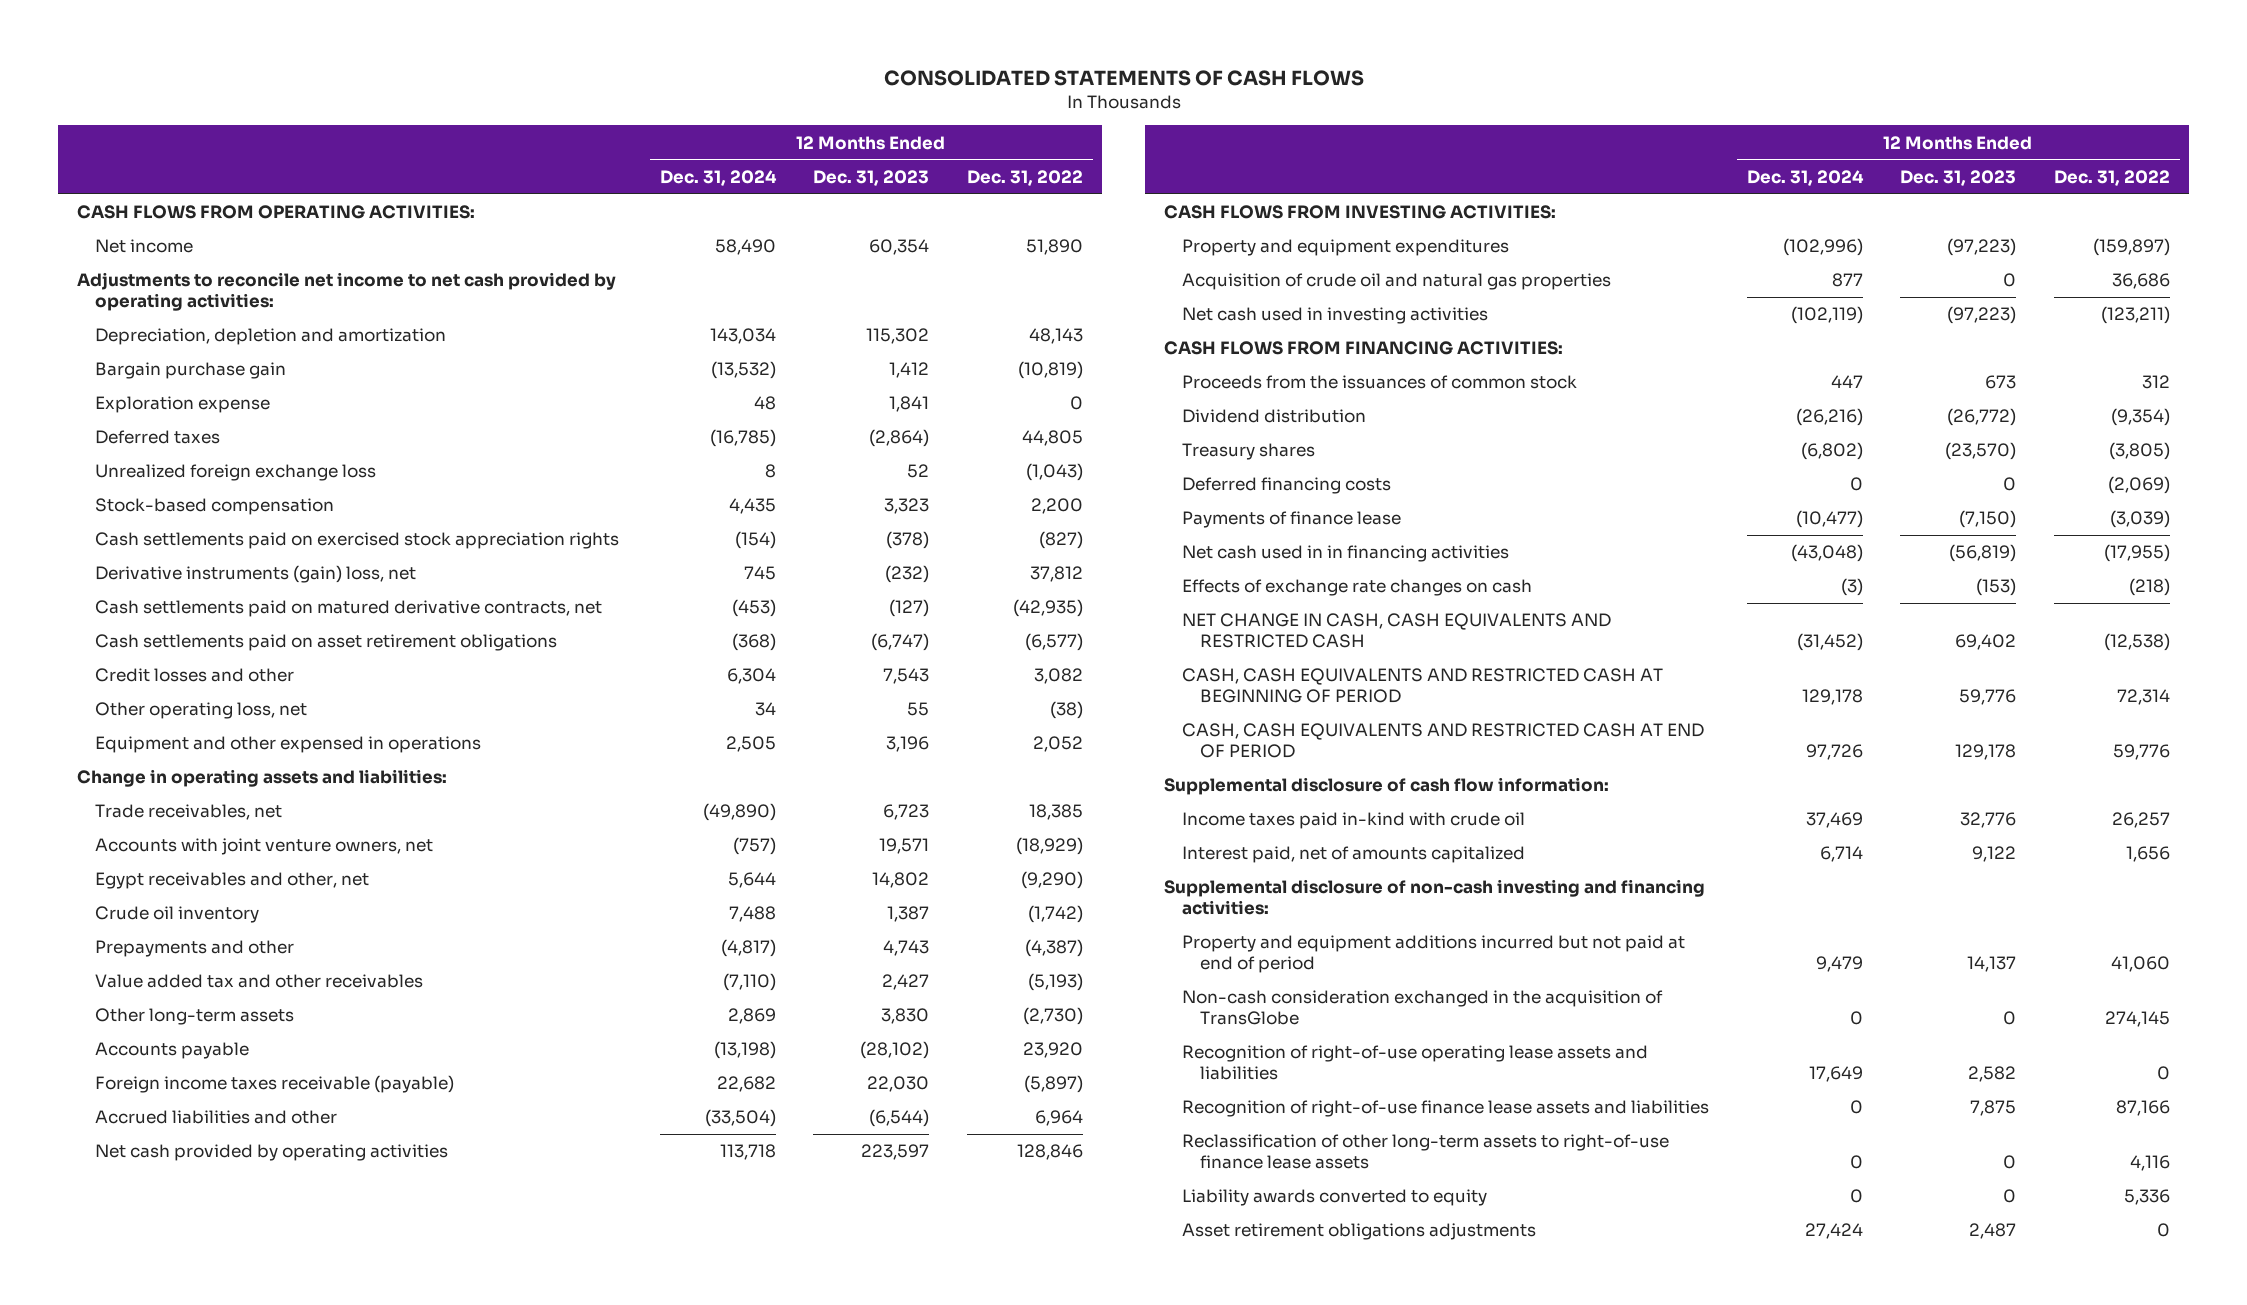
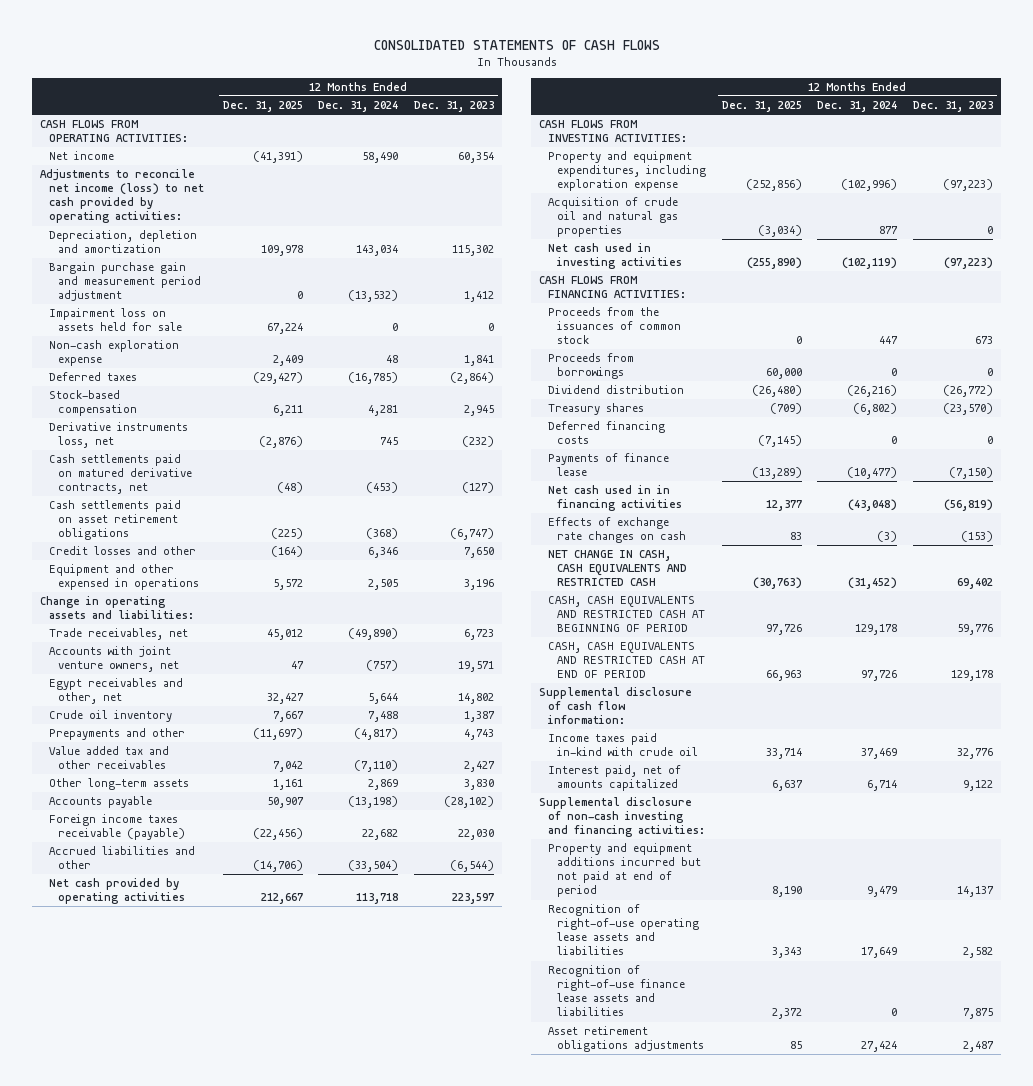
- | 12 Months Ended Dec. 31, 2024 | 12 Months Ended Dec. 31, 2023 | 12 Months Ended Dec. 31, 2022
+ | 12 Months Ended Dec. 31, 2025 | 12 Months Ended Dec. 31, 2024 | 12 Months Ended Dec. 31, 2023
- Adjustments to reconcile net income to net cash provided by operating activities:
+ Adjustments to reconcile net income (loss) to net cash provided by operating activities:
- Bargain purchase gain | (13,532) | 1,412 | (10,819)
- Exploration expense | 48 | 1,841 | 0
+ Bargain purchase gain and measurement period adjustment | 0 | (13,532) | 1,412
+ Impairment loss on assets held for sale | 67,224 | 0 | 0
+ Non-cash exploration expense | 2,409 | 48 | 1,841
- Unrealized foreign exchange loss | 8 | 52 | (1,043)
- Stock-based compensation | 4,435 | 3,323 | 2,200
- Cash settlements paid on exercised stock appreciation rights | (154) | (378) | (827)
- Derivative instruments (gain) loss, net | 745 | (232) | 37,812
+ Stock-based compensation | 6,211 | 4,281 | 2,945
+ Derivative instruments loss, net | (2,876) | 745 | (232)
- Credit losses and other | 6,304 | 7,543 | 3,082
- Other operating loss, net | 34 | 55 | (38)
+ Credit losses and other | (164) | 6,346 | 7,650
- Property and equipment expenditures | (102,996) | (97,223) | (159,897)
+ Property and equipment expenditures, including exploration expense | (252,856) | (102,996) | (97,223)
+ Proceeds from borrowings | 60,000 | 0 | 0
- Non-cash consideration exchanged in the acquisition of TransGlobe | 0 | 0 | 274,145
- Reclassification of other long-term assets to right-of-use finance lease assets | 0 | 0 | 4,116
- Liability awards converted to equity | 0 | 0 | 5,336

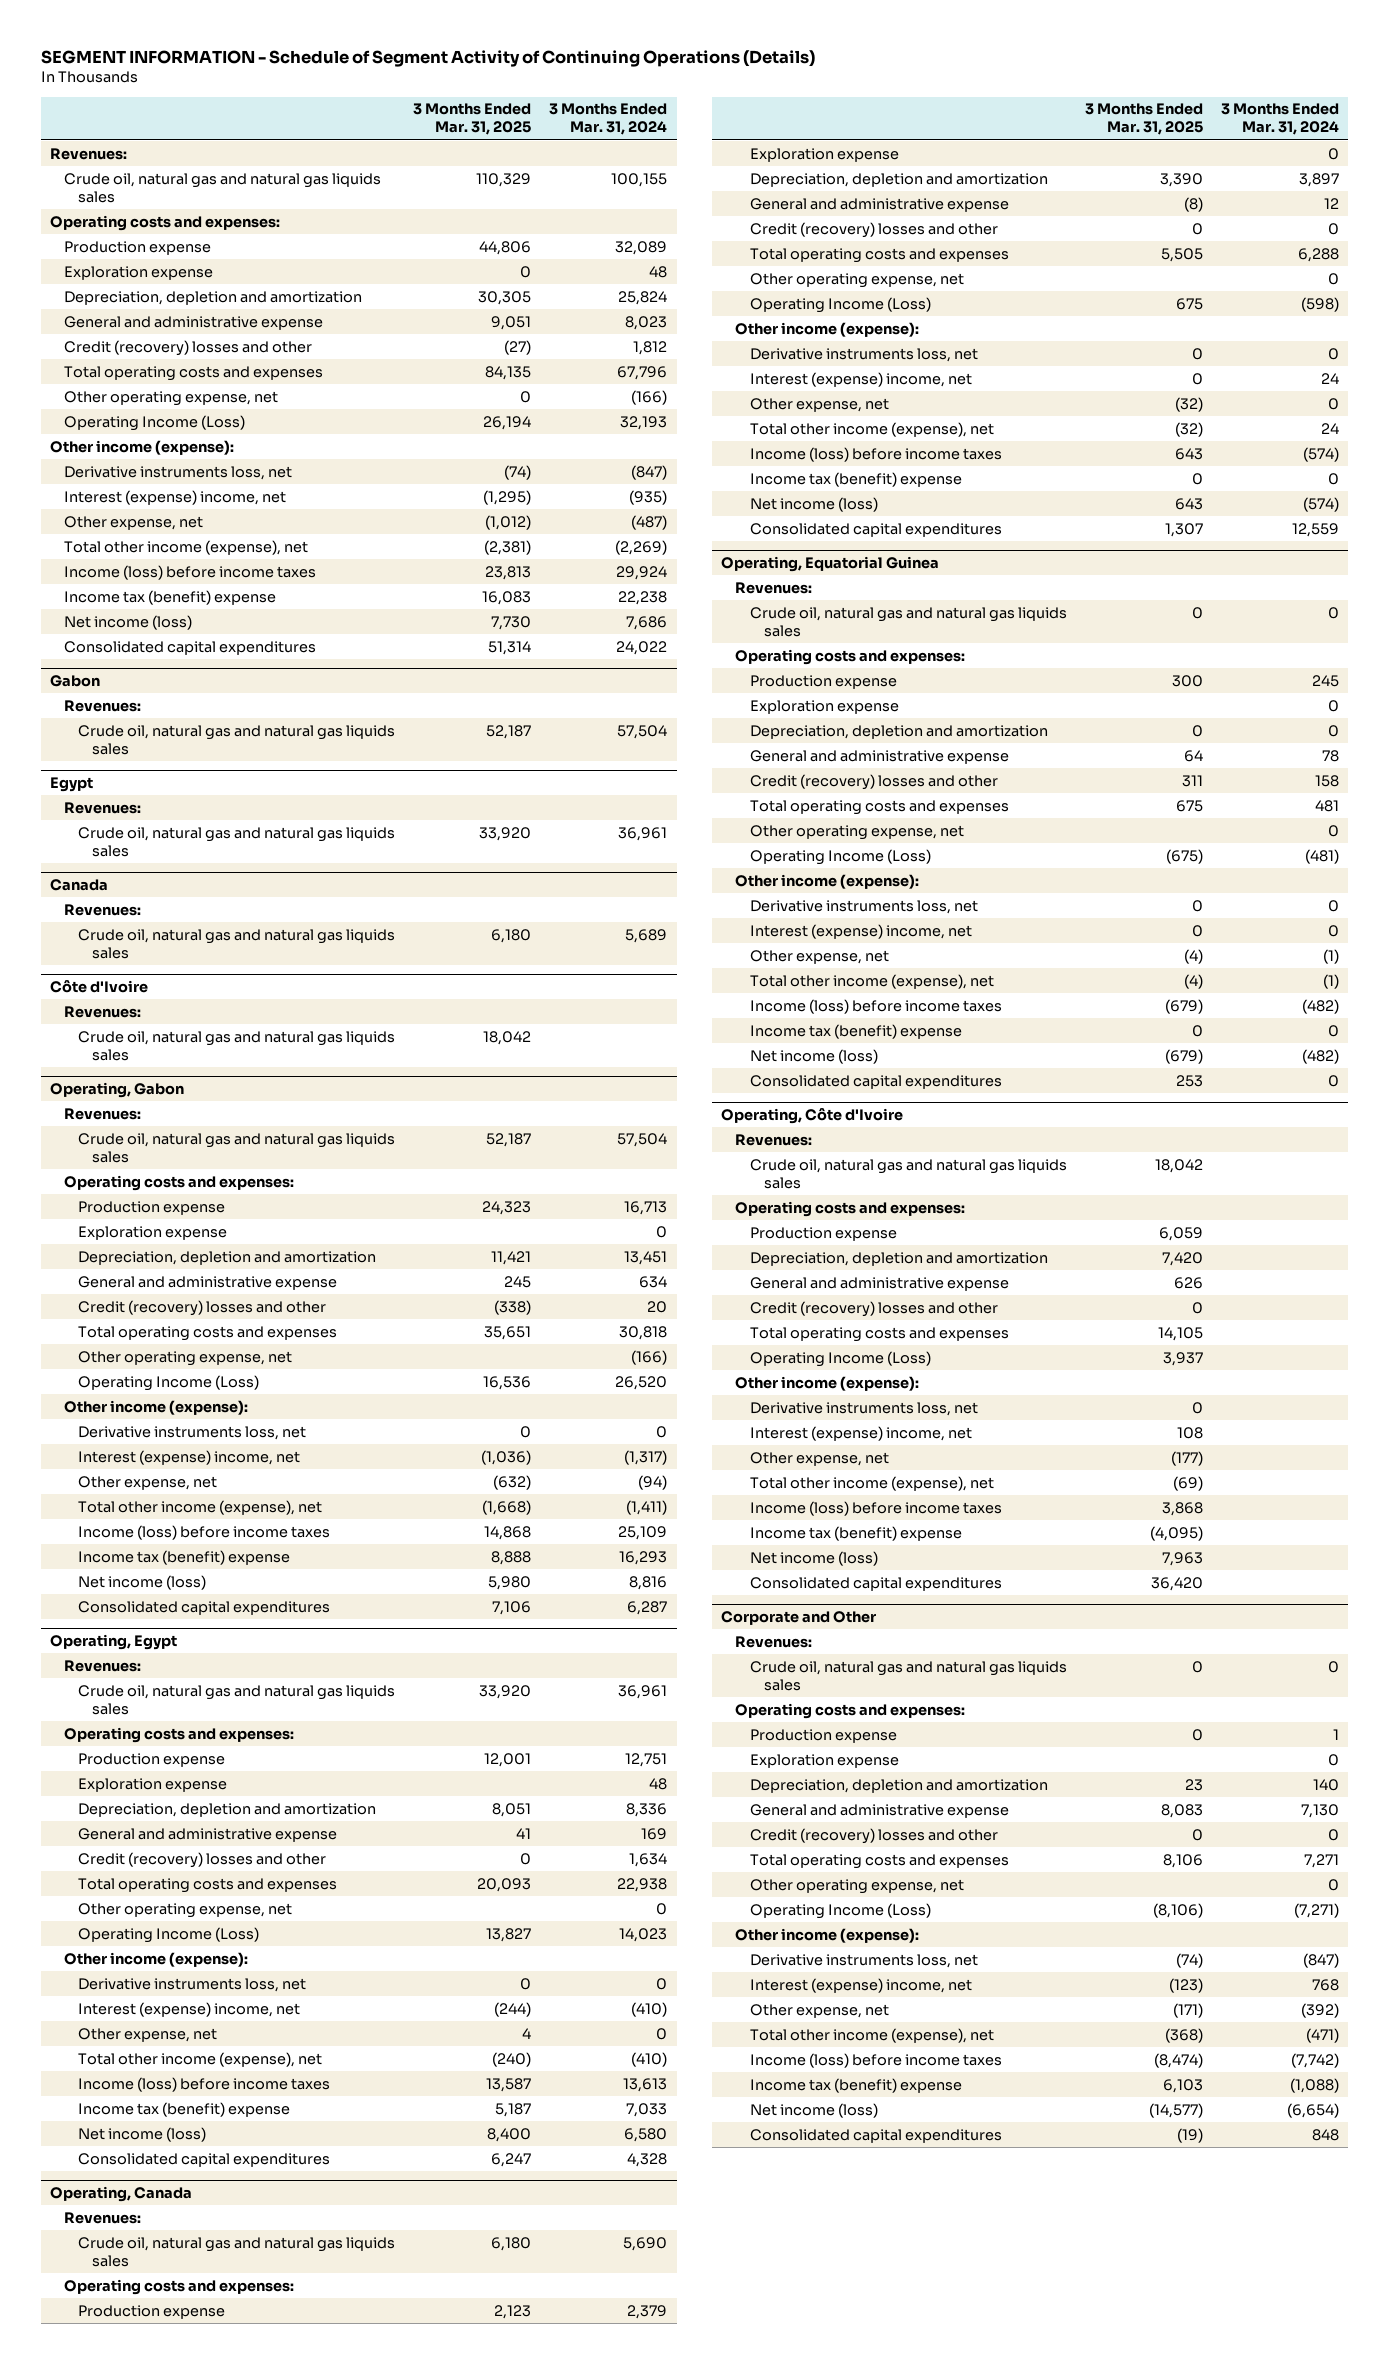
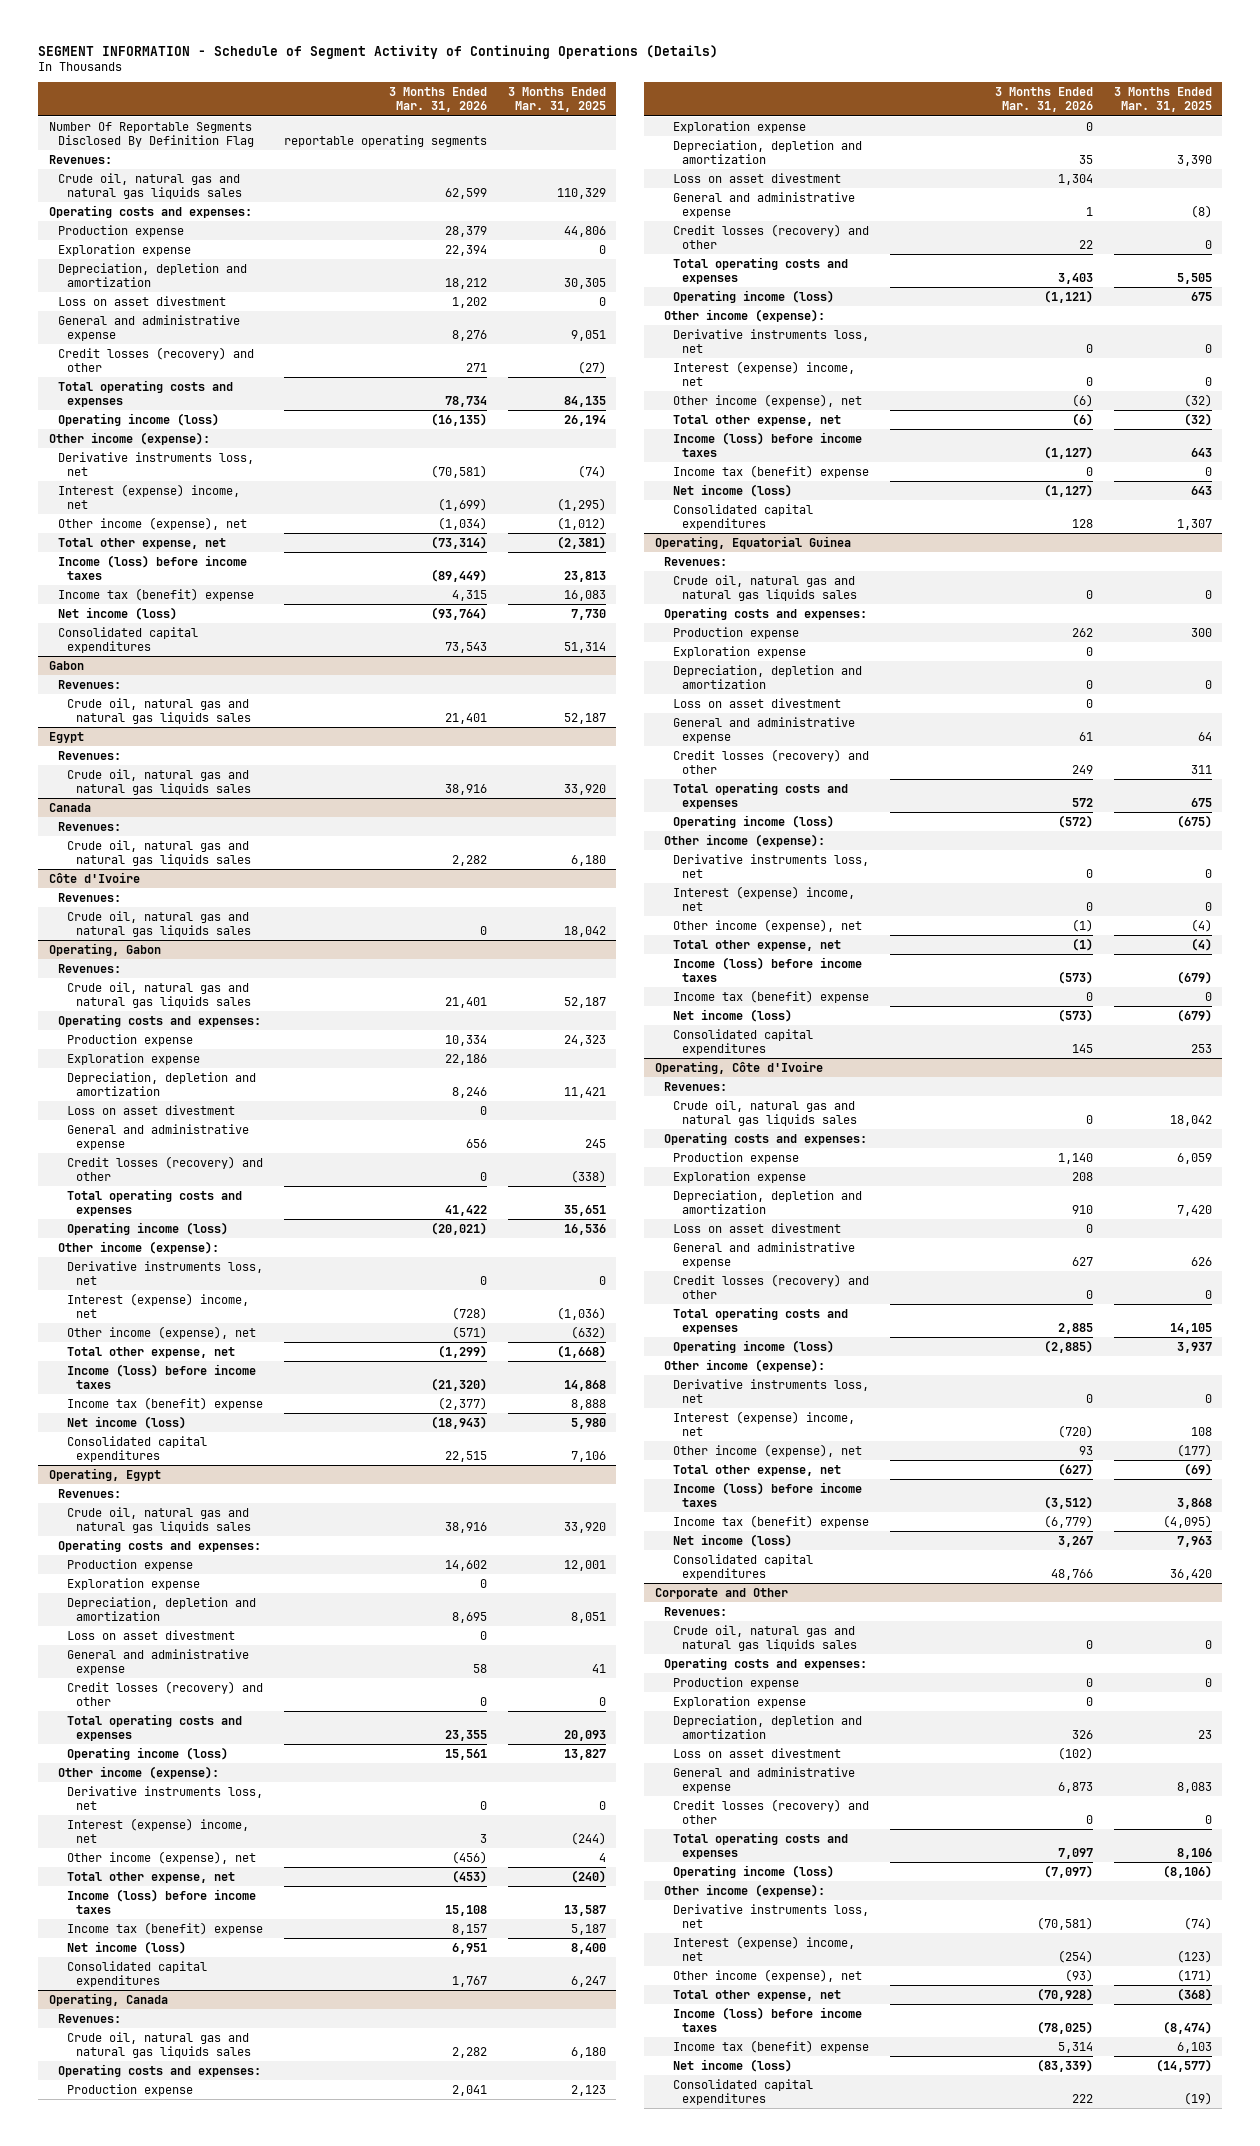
- | 3 Months Ended Mar. 31, 2025 | 3 Months Ended Mar. 31, 2024
+ | 3 Months Ended Mar. 31, 2026 | 3 Months Ended Mar. 31, 2025
+ Number Of Reportable Segments Disclosed By Definition Flag | reportable operating segments |
+ Loss on asset divestment | 1,202 | 0
- Credit (recovery) losses and other | (27) | 1,812
+ Credit losses (recovery) and other | 271 | (27)
- Other operating expense, net | 0 | (166)
- Operating Income (Loss) | 26,194 | 32,193
+ Operating income (loss) | (16,135) | 26,194
- Other expense, net | (1,012) | (487)
- Total other income (expense), net | (2,381) | (2,269)
+ Other income (expense), net | (1,034) | (1,012)
+ Total other expense, net | (73,314) | (2,381)
@ Operating, Gabon
+ Loss on asset divestment | 0 |
- Credit (recovery) losses and other | (338) | 20
+ Credit losses (recovery) and other | 0 | (338)
- Other operating expense, net | | (166)
- Operating Income (Loss) | 16,536 | 26,520
+ Operating income (loss) | (20,021) | 16,536
- Other expense, net | (632) | (94)
- Total other income (expense), net | (1,668) | (1,411)
+ Other income (expense), net | (571) | (632)
+ Total other expense, net | (1,299) | (1,668)
@ Operating, Egypt
+ Loss on asset divestment | 0 |
- Credit (recovery) losses and other | 0 | 1,634
+ Credit losses (recovery) and other | 0 | 0
- Other operating expense, net | | 0
- Operating Income (Loss) | 13,827 | 14,023
+ Operating income (loss) | 15,561 | 13,827
- Other expense, net | 4 | 0
- Total other income (expense), net | (240) | (410)
+ Other income (expense), net | (456) | 4
+ Total other expense, net | (453) | (240)
@ Operating, Canada
+ Loss on asset divestment | 1,304 |
- Credit (recovery) losses and other | 0 | 0
+ Credit losses (recovery) and other | 22 | 0
- Other operating expense, net | | 0
- Operating Income (Loss) | 675 | (598)
+ Operating income (loss) | (1,121) | 675
- Other expense, net | (32) | 0
- Total other income (expense), net | (32) | 24
+ Other income (expense), net | (6) | (32)
+ Total other expense, net | (6) | (32)
@ Operating, Equatorial Guinea
+ Loss on asset divestment | 0 |
- Credit (recovery) losses and other | 311 | 158
+ Credit losses (recovery) and other | 249 | 311
- Other operating expense, net | | 0
- Operating Income (Loss) | (675) | (481)
+ Operating income (loss) | (572) | (675)
- Other expense, net | (4) | (1)
- Total other income (expense), net | (4) | (1)
+ Other income (expense), net | (1) | (4)
+ Total other expense, net | (1) | (4)
@ Operating, Côte d'Ivoire
+ Exploration expense | 208 |
+ Loss on asset divestment | 0 |
- Credit (recovery) losses and other | 0 |
+ Credit losses (recovery) and other | 0 | 0
- Operating Income (Loss) | 3,937 |
+ Operating income (loss) | (2,885) | 3,937
- Other expense, net | (177) |
- Total other income (expense), net | (69) |
+ Other income (expense), net | 93 | (177)
+ Total other expense, net | (627) | (69)
@ Corporate and Other
+ Loss on asset divestment | (102) |
- Credit (recovery) losses and other | 0 | 0
+ Credit losses (recovery) and other | 0 | 0
- Other operating expense, net | | 0
- Operating Income (Loss) | (8,106) | (7,271)
+ Operating income (loss) | (7,097) | (8,106)
- Other expense, net | (171) | (392)
- Total other income (expense), net | (368) | (471)
+ Other income (expense), net | (93) | (171)
+ Total other expense, net | (70,928) | (368)

